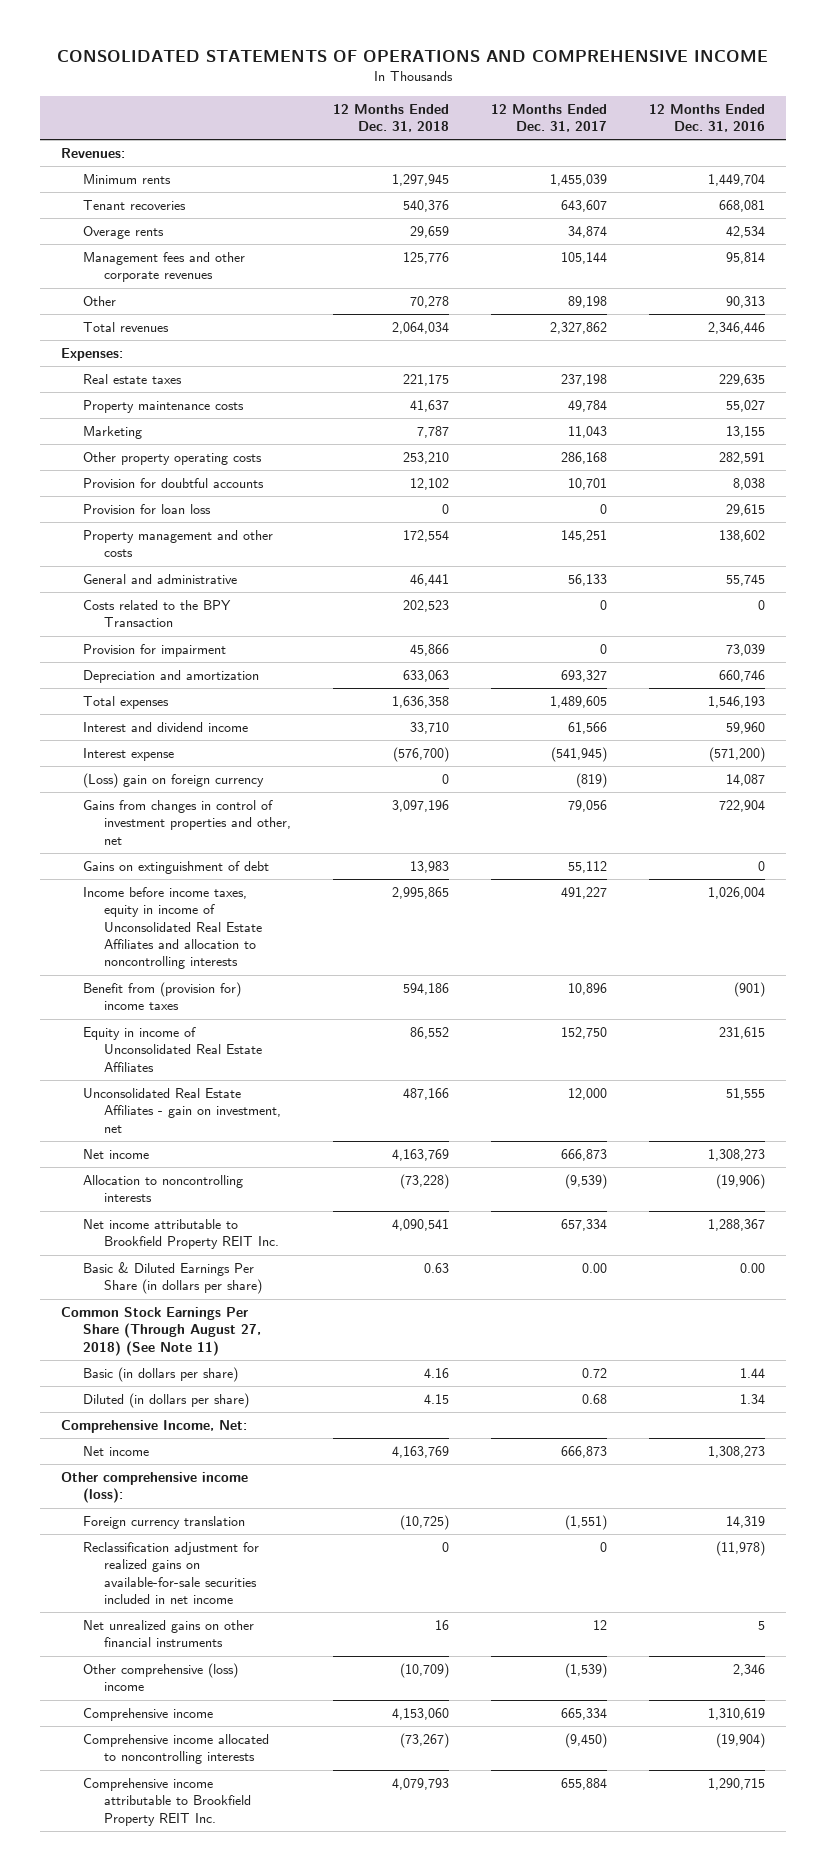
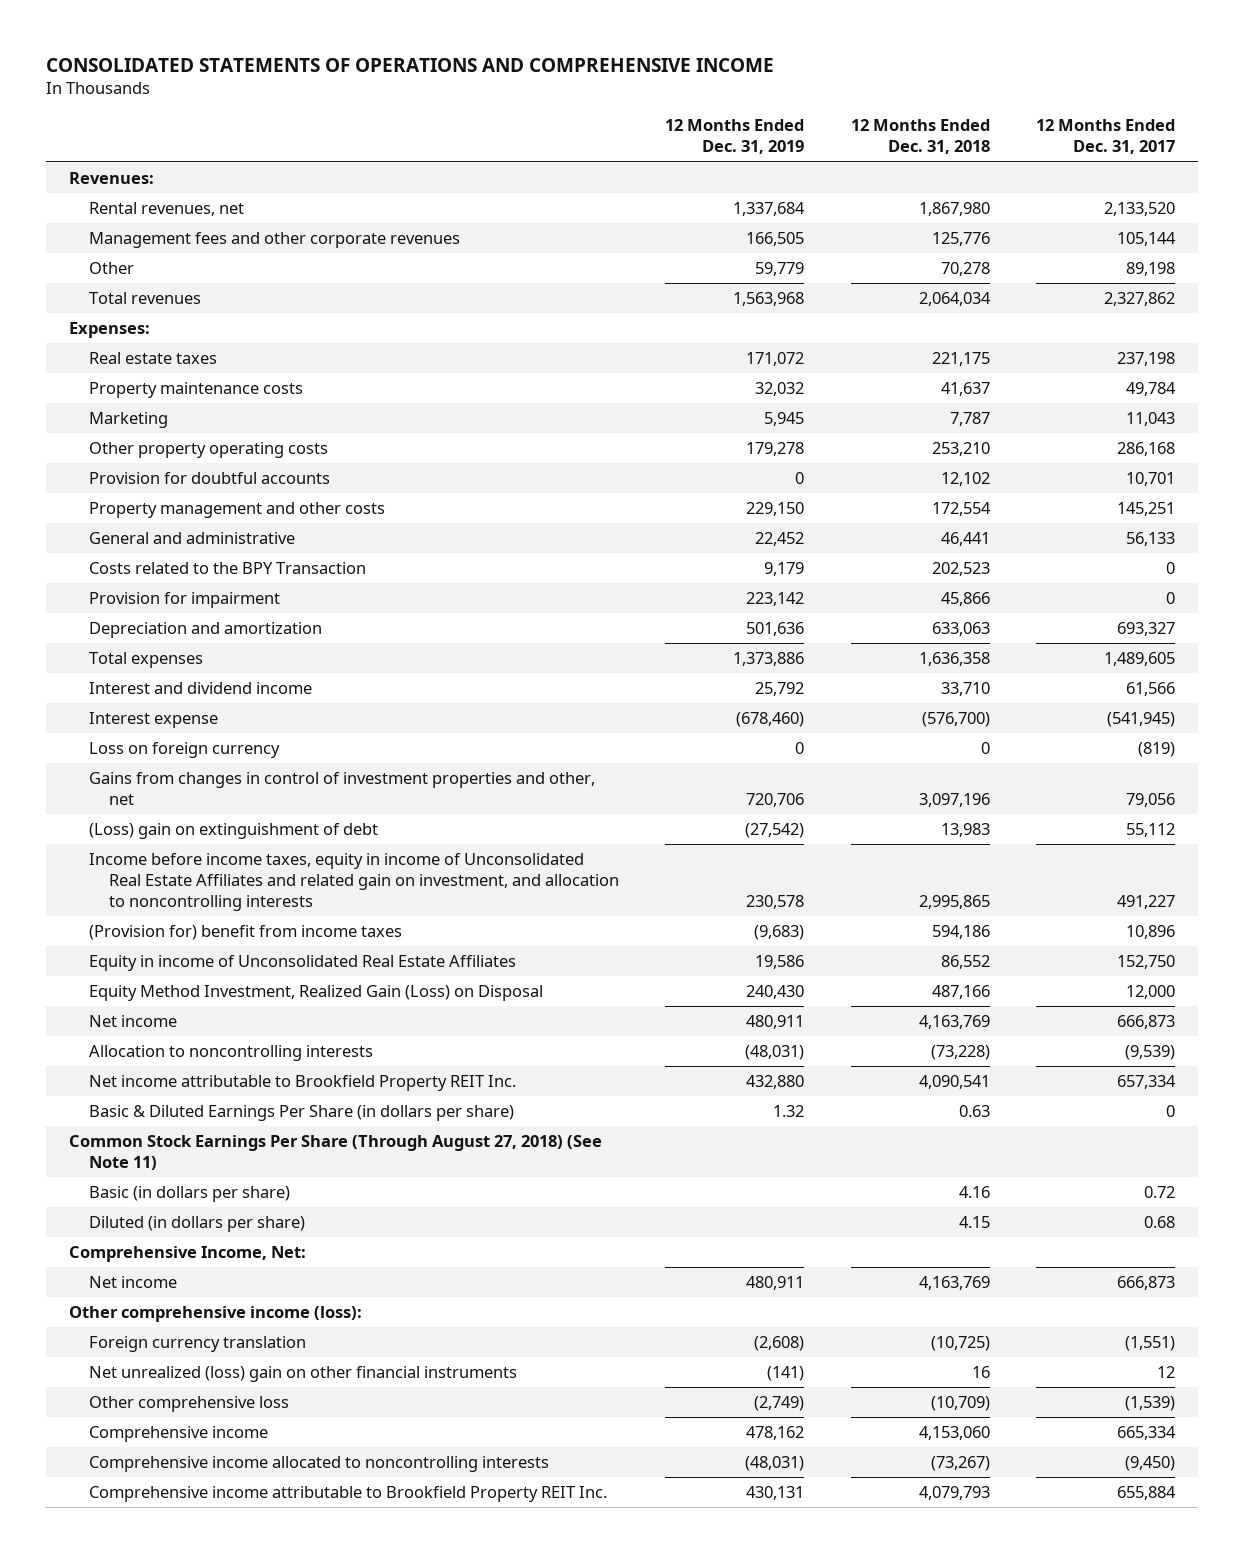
- | 12 Months Ended Dec. 31, 2018 | 12 Months Ended Dec. 31, 2017 | 12 Months Ended Dec. 31, 2016
+ | 12 Months Ended Dec. 31, 2019 | 12 Months Ended Dec. 31, 2018 | 12 Months Ended Dec. 31, 2017
- Minimum rents | 1,297,945 | 1,455,039 | 1,449,704
- Tenant recoveries | 540,376 | 643,607 | 668,081
- Overage rents | 29,659 | 34,874 | 42,534
+ Rental revenues, net | 1,337,684 | 1,867,980 | 2,133,520
- Provision for loan loss | 0 | 0 | 29,615
- (Loss) gain on foreign currency | 0 | (819) | 14,087
+ Loss on foreign currency | 0 | 0 | (819)
- Gains on extinguishment of debt | 13,983 | 55,112 | 0
- Income before income taxes, equity in income of Unconsolidated Real Estate Affiliates and allocation to noncontrolling interests | 2,995,865 | 491,227 | 1,026,004
- Benefit from (provision for) income taxes | 594,186 | 10,896 | (901)
+ (Loss) gain on extinguishment of debt | (27,542) | 13,983 | 55,112
+ Income before income taxes, equity in income of Unconsolidated Real Estate Affiliates and related gain on investment, and allocation to noncontrolling interests | 230,578 | 2,995,865 | 491,227
+ (Provision for) benefit from income taxes | (9,683) | 594,186 | 10,896
- Unconsolidated Real Estate Affiliates - gain on investment, net | 487,166 | 12,000 | 51,555
+ Equity Method Investment, Realized Gain (Loss) on Disposal | 240,430 | 487,166 | 12,000
- Basic & Diluted Earnings Per Share (in dollars per share) | 0.63 | 0.00 | 0.00
+ Basic & Diluted Earnings Per Share (in dollars per share) | 1.32 | 0.63 | 0
- Reclassification adjustment for realized gains on available-for-sale securities included in net income | 0 | 0 | (11,978)
- Net unrealized gains on other financial instruments | 16 | 12 | 5
- Other comprehensive (loss) income | (10,709) | (1,539) | 2,346
+ Net unrealized (loss) gain on other financial instruments | (141) | 16 | 12
+ Other comprehensive loss | (2,749) | (10,709) | (1,539)

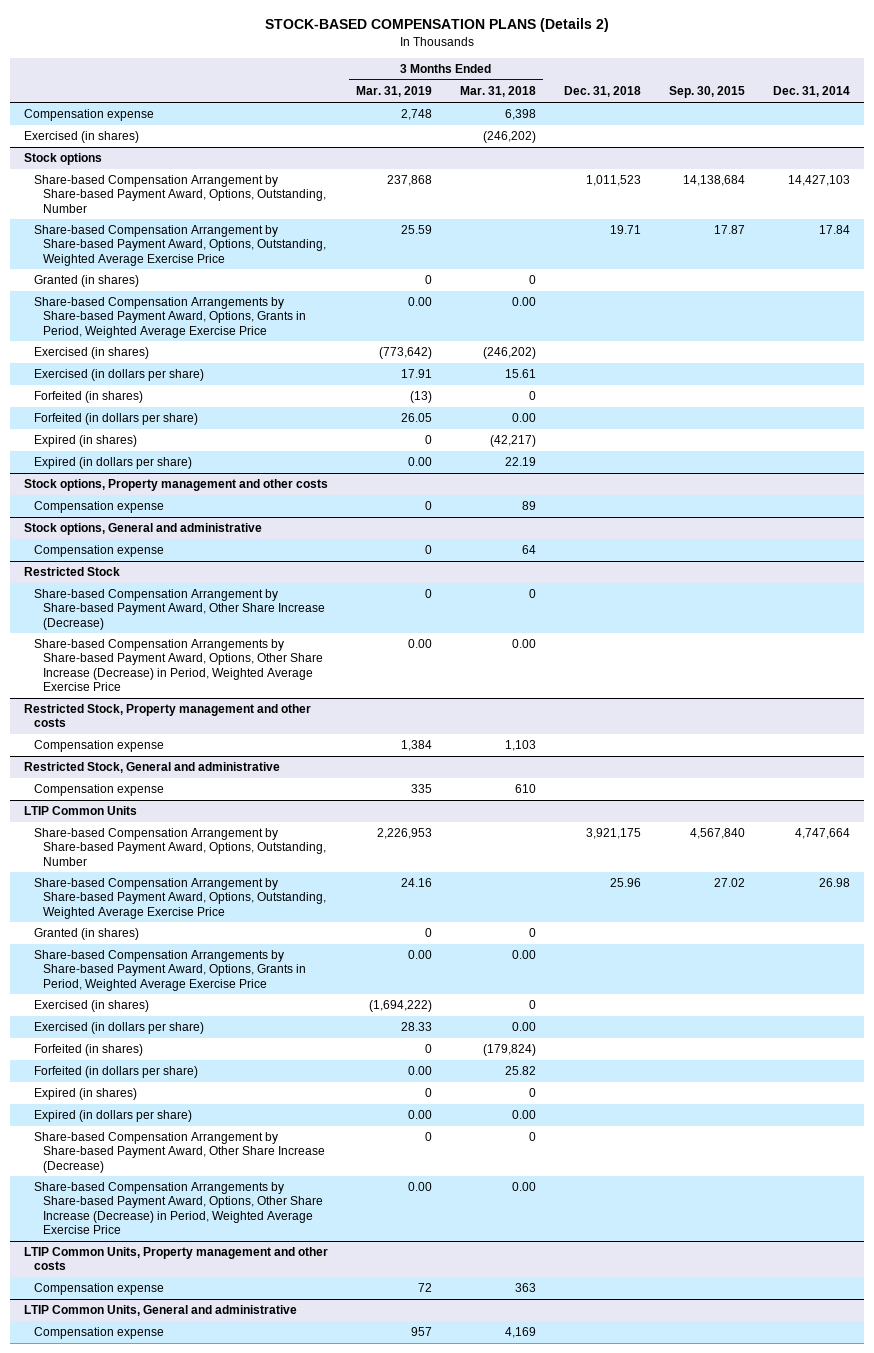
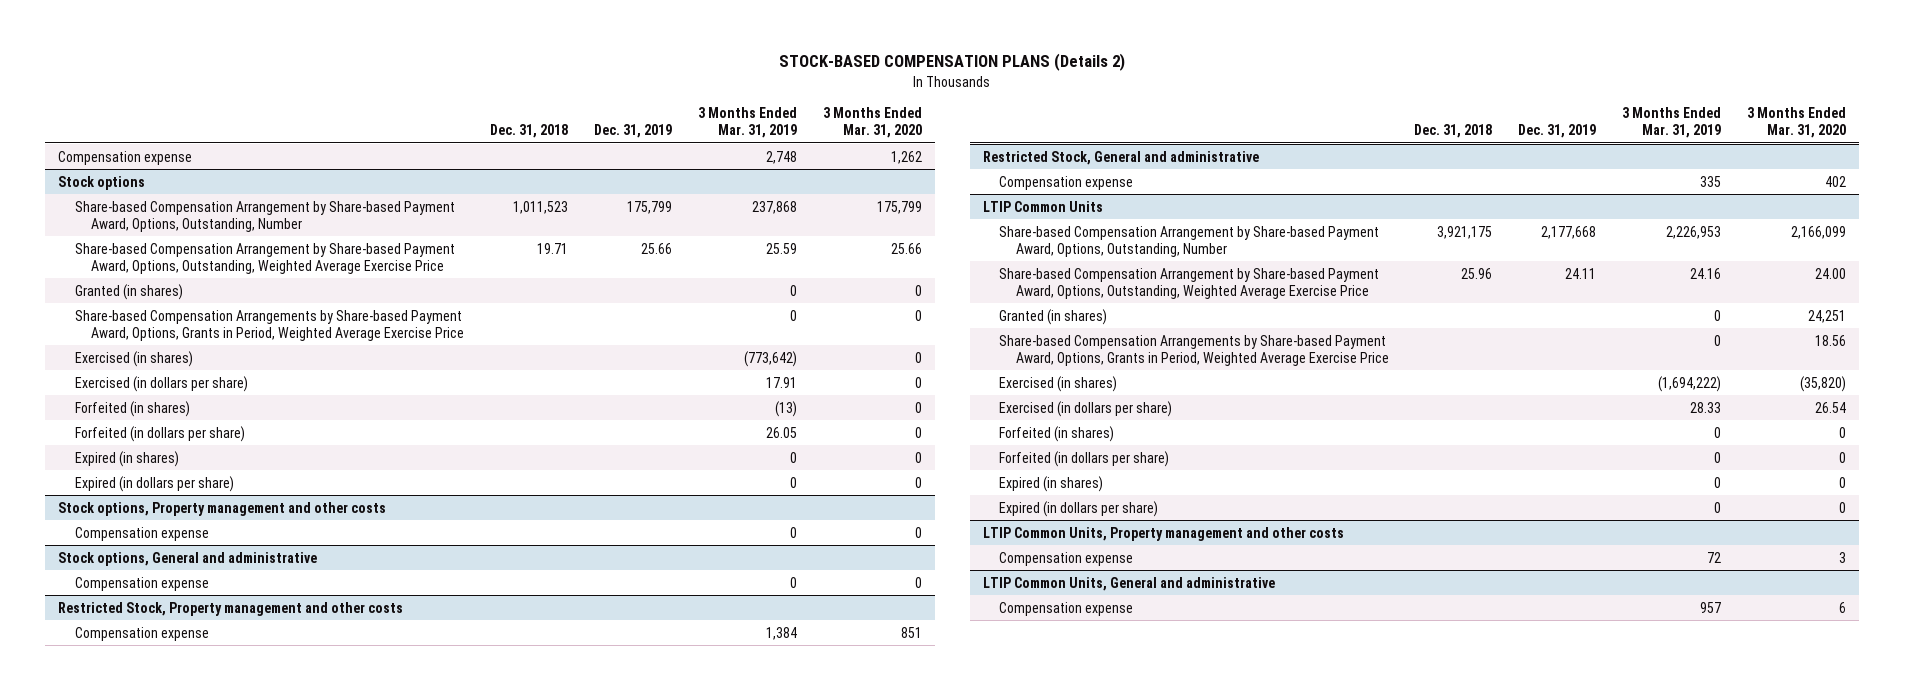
- | 3 Months Ended Mar. 31, 2019 | 3 Months Ended Mar. 31, 2018 | Dec. 31, 2018 | Sep. 30, 2015 | Dec. 31, 2014
+ | Dec. 31, 2018 | Dec. 31, 2019 | 3 Months Ended Mar. 31, 2019 | 3 Months Ended Mar. 31, 2020
- Exercised (in shares) | | (246,202) | | |
@ Stock options
- Share-based Compensation Arrangements by Share-based Payment Award, Options, Grants in Period, Weighted Average Exercise Price | 0.00 | 0.00 | | |
+ Share-based Compensation Arrangements by Share-based Payment Award, Options, Grants in Period, Weighted Average Exercise Price | | | 0 | 0
- Expired (in dollars per share) | 0.00 | 22.19 | | |
+ Expired (in dollars per share) | | | 0 | 0
- Restricted Stock
- Share-based Compensation Arrangement by Share-based Payment Award, Other Share Increase (Decrease) | 0 | 0 | | |
- Share-based Compensation Arrangements by Share-based Payment Award, Options, Other Share Increase (Decrease) in Period, Weighted Average Exercise Price | 0.00 | 0.00 | | |
@ LTIP Common Units
- Share-based Compensation Arrangements by Share-based Payment Award, Options, Grants in Period, Weighted Average Exercise Price | 0.00 | 0.00 | | |
+ Share-based Compensation Arrangements by Share-based Payment Award, Options, Grants in Period, Weighted Average Exercise Price | | | 0 | 18.56
- Forfeited (in dollars per share) | 0.00 | 25.82 | | |
+ Forfeited (in dollars per share) | | | 0 | 0
- Expired (in dollars per share) | 0.00 | 0.00 | | |
- Share-based Compensation Arrangement by Share-based Payment Award, Other Share Increase (Decrease) | 0 | 0 | | |
- Share-based Compensation Arrangements by Share-based Payment Award, Options, Other Share Increase (Decrease) in Period, Weighted Average Exercise Price | 0.00 | 0.00 | | |
+ Expired (in dollars per share) | | | 0 | 0

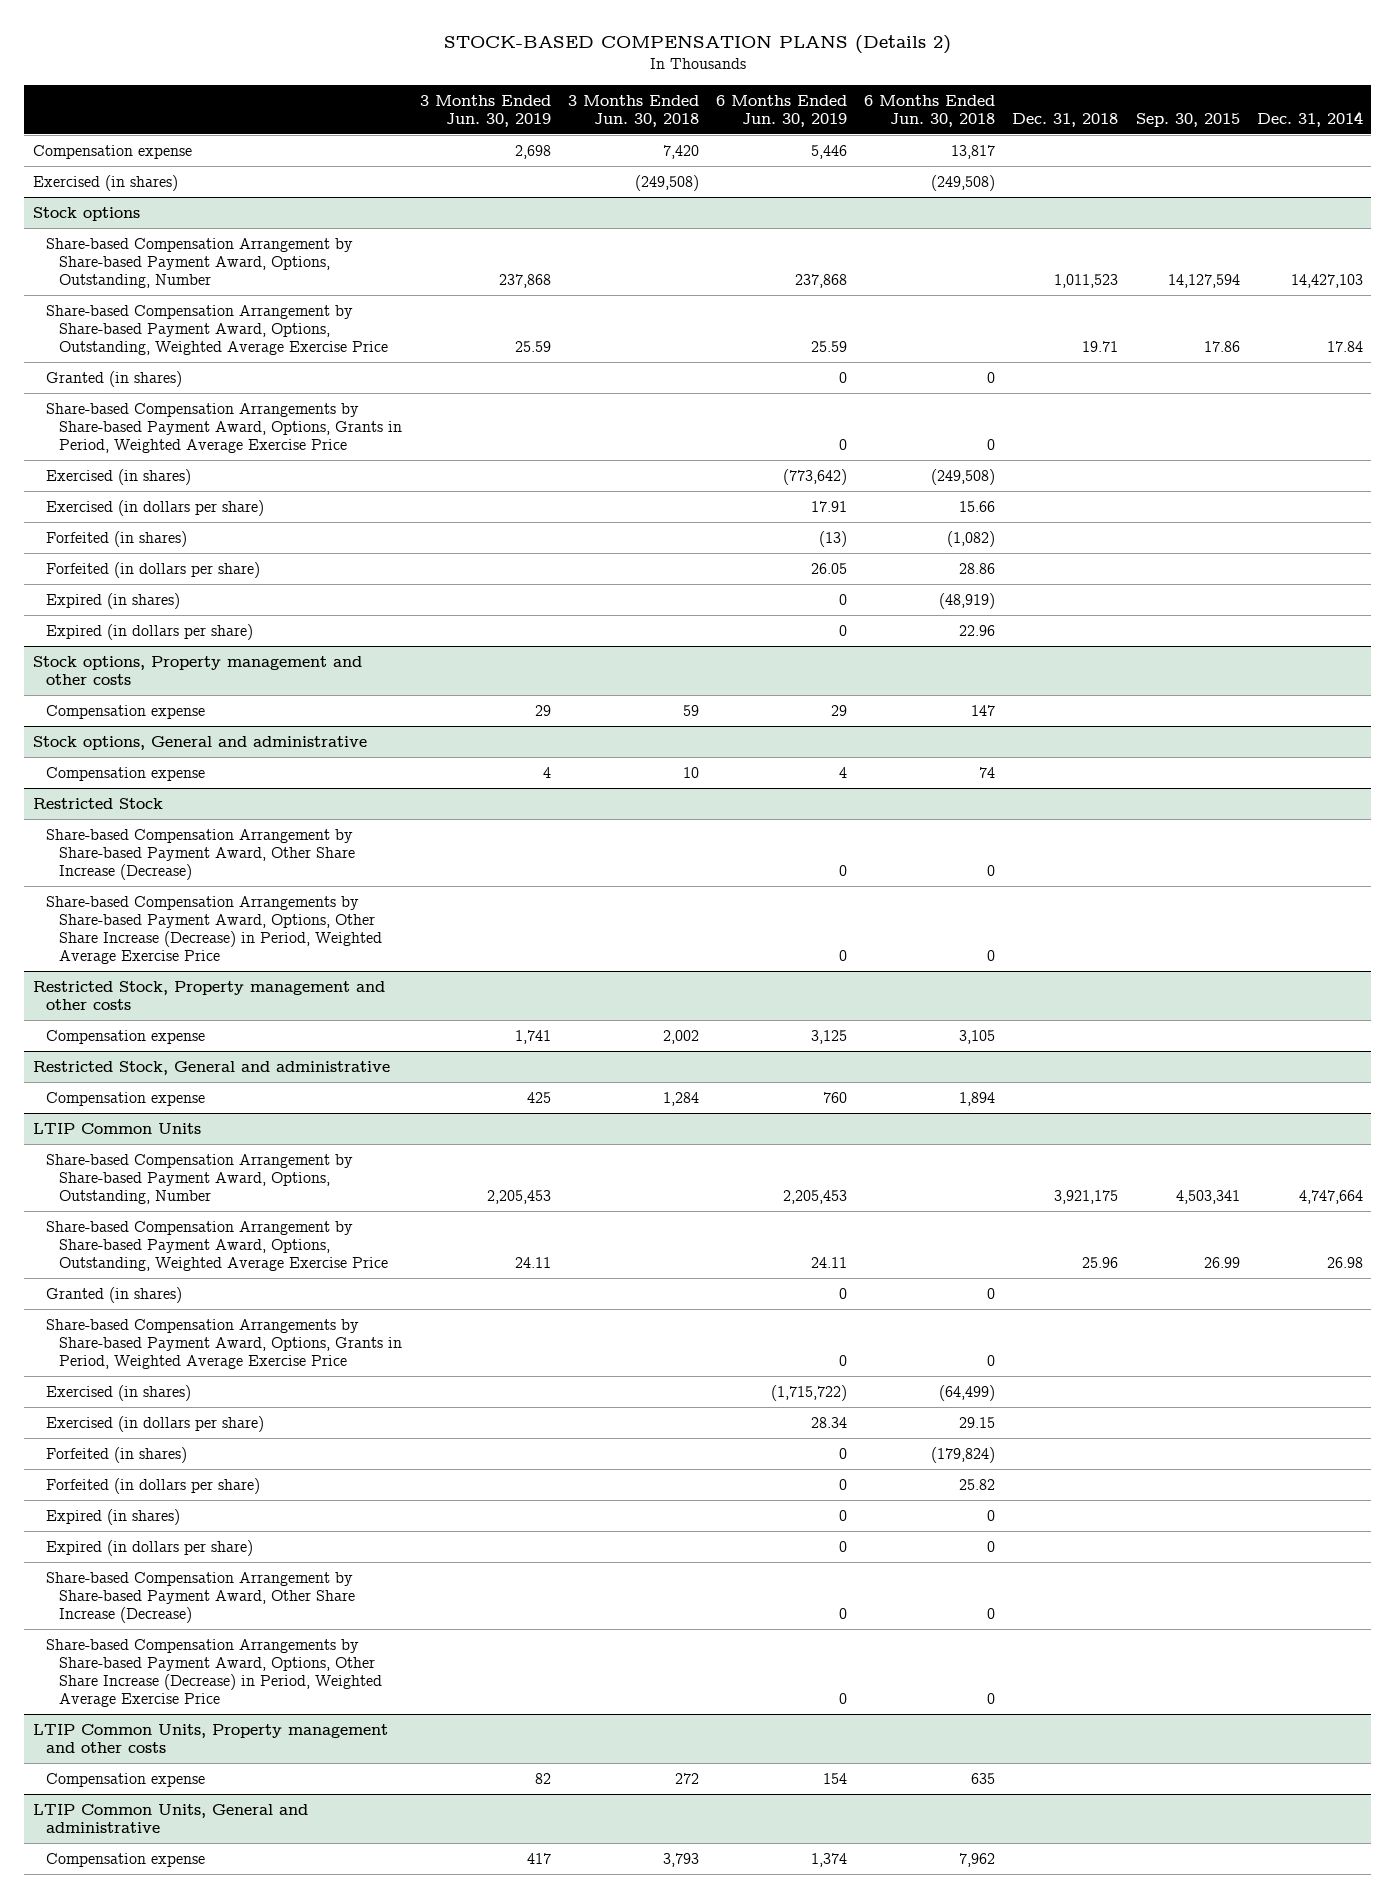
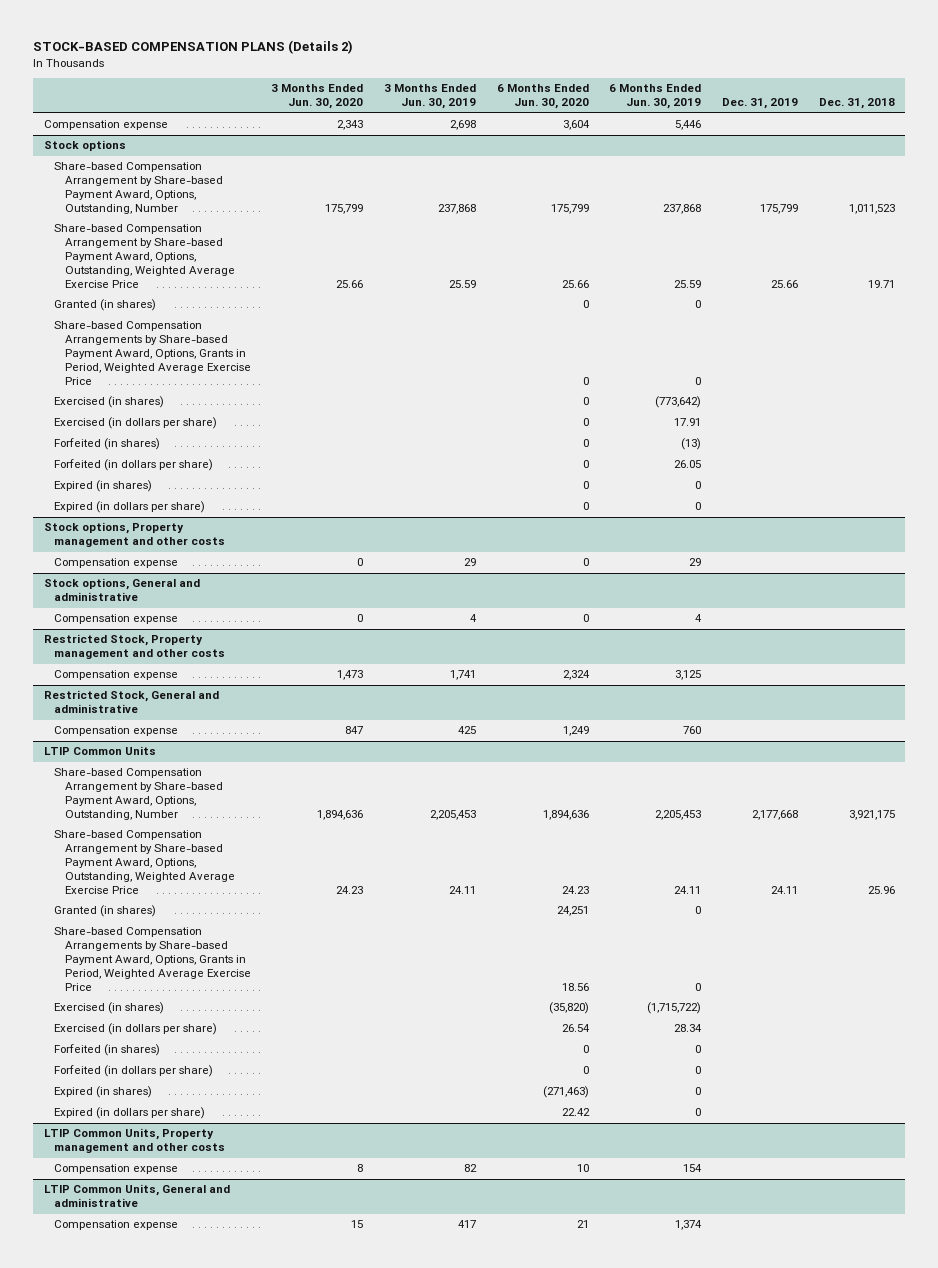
- | 3 Months Ended Jun. 30, 2019 | 3 Months Ended Jun. 30, 2018 | 6 Months Ended Jun. 30, 2019 | 6 Months Ended Jun. 30, 2018 | Dec. 31, 2018 | Sep. 30, 2015 | Dec. 31, 2014
+ | 3 Months Ended Jun. 30, 2020 | 3 Months Ended Jun. 30, 2019 | 6 Months Ended Jun. 30, 2020 | 6 Months Ended Jun. 30, 2019 | Dec. 31, 2019 | Dec. 31, 2018
- Exercised (in shares) | | (249,508) | | (249,508) | | |
- Restricted Stock
- Share-based Compensation Arrangement by Share-based Payment Award, Other Share Increase (Decrease) | | | 0 | 0 | | |
- Share-based Compensation Arrangements by Share-based Payment Award, Options, Other Share Increase (Decrease) in Period, Weighted Average Exercise Price | | | 0 | 0 | | |
@ LTIP Common Units
- Share-based Compensation Arrangement by Share-based Payment Award, Other Share Increase (Decrease) | | | 0 | 0 | | |
- Share-based Compensation Arrangements by Share-based Payment Award, Options, Other Share Increase (Decrease) in Period, Weighted Average Exercise Price | | | 0 | 0 | | |

